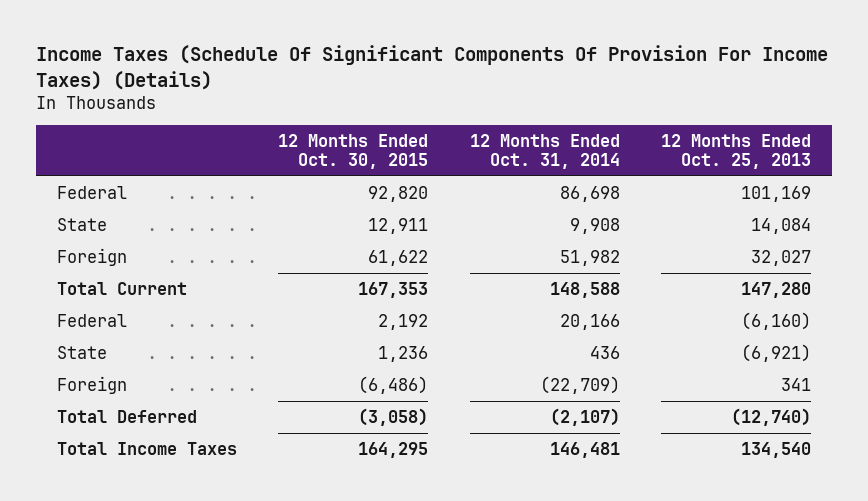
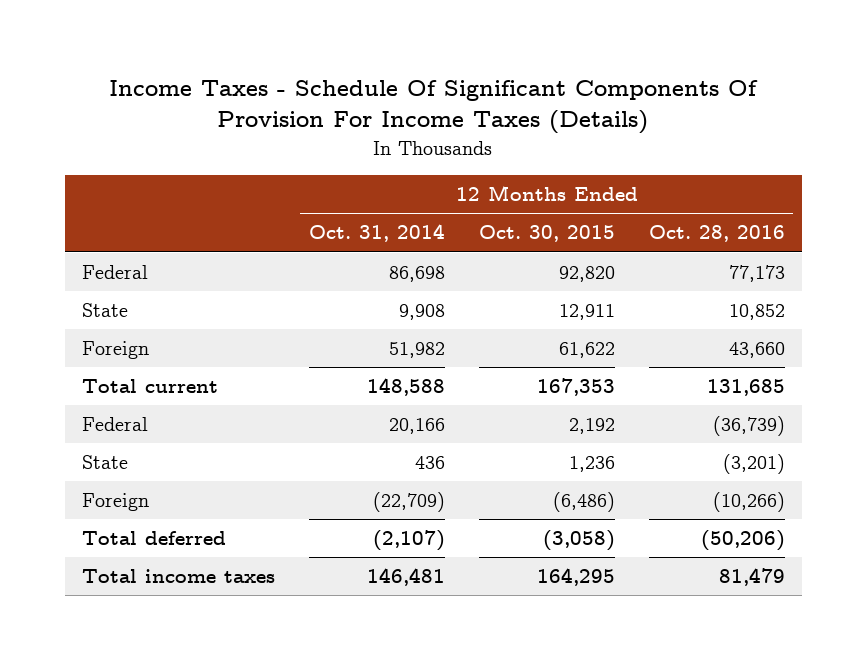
- Income Taxes (Schedule Of Significant Components Of Provision For Income Taxes) (Details)
+ Income Taxes - Schedule Of Significant Components Of Provision For Income Taxes (Details)
- | 12 Months Ended Oct. 30, 2015 | 12 Months Ended Oct. 31, 2014 | 12 Months Ended Oct. 25, 2013
+ | 12 Months Ended Oct. 31, 2014 | 12 Months Ended Oct. 30, 2015 | 12 Months Ended Oct. 28, 2016
- Total Current | 167,353 | 148,588 | 147,280
+ Total current | 148,588 | 167,353 | 131,685
- Total Deferred | (3,058) | (2,107) | (12,740)
- Total Income Taxes | 164,295 | 146,481 | 134,540
+ Total deferred | (2,107) | (3,058) | (50,206)
+ Total income taxes | 146,481 | 164,295 | 81,479

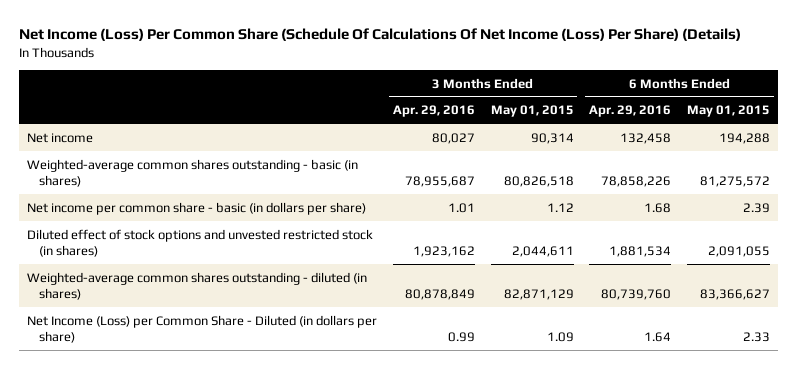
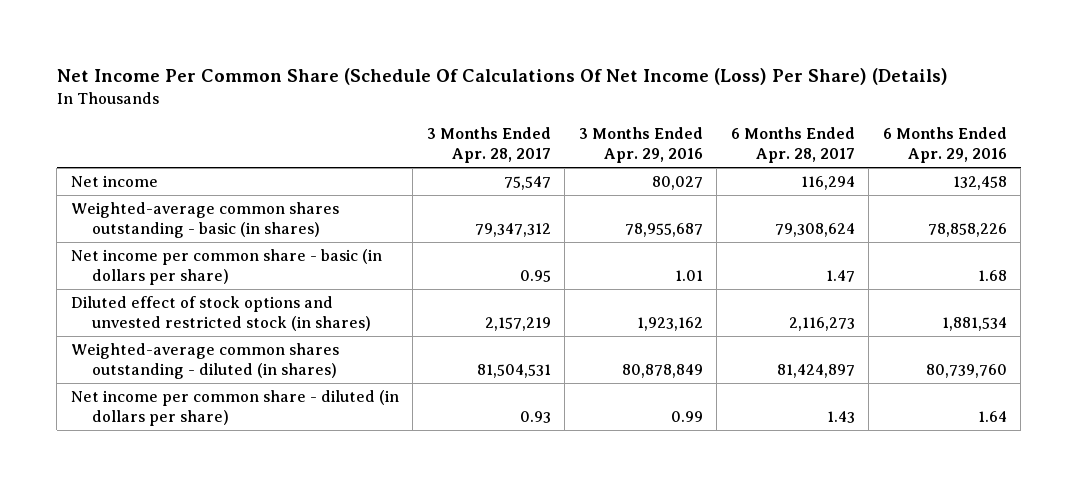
- Net Income (Loss) Per Common Share (Schedule Of Calculations Of Net Income (Loss) Per Share) (Details)
+ Net Income Per Common Share (Schedule Of Calculations Of Net Income (Loss) Per Share) (Details)
- | 3 Months Ended Apr. 29, 2016 | 3 Months Ended May 01, 2015 | 6 Months Ended Apr. 29, 2016 | 6 Months Ended May 01, 2015
+ | 3 Months Ended Apr. 28, 2017 | 3 Months Ended Apr. 29, 2016 | 6 Months Ended Apr. 28, 2017 | 6 Months Ended Apr. 29, 2016
- Net Income (Loss) per Common Share - Diluted (in dollars per share) | 0.99 | 1.09 | 1.64 | 2.33
+ Net income per common share - diluted (in dollars per share) | 0.93 | 0.99 | 1.43 | 1.64

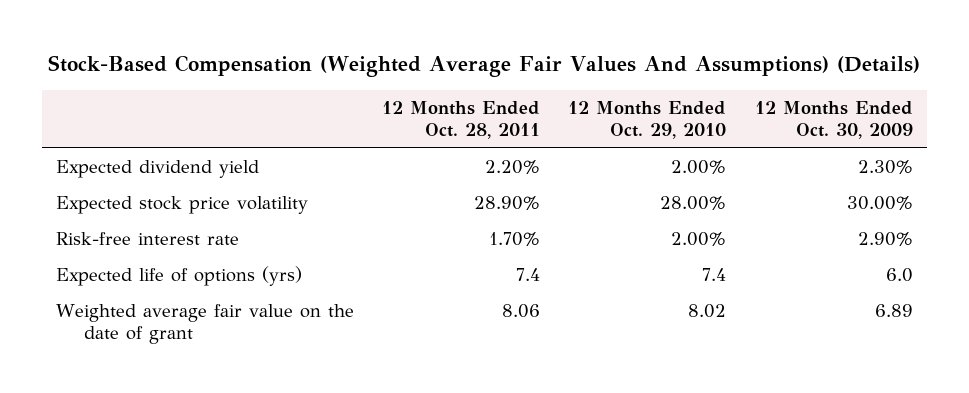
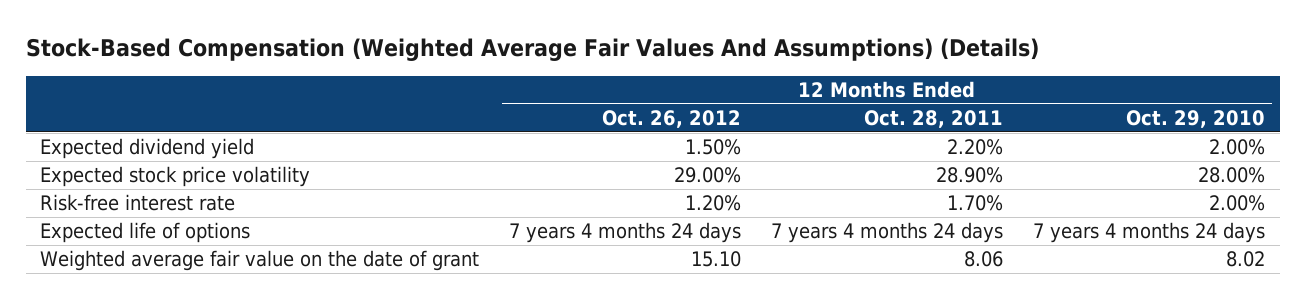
- | 12 Months Ended Oct. 28, 2011 | 12 Months Ended Oct. 29, 2010 | 12 Months Ended Oct. 30, 2009
+ | 12 Months Ended Oct. 26, 2012 | 12 Months Ended Oct. 28, 2011 | 12 Months Ended Oct. 29, 2010
- Expected life of options (yrs) | 7.4 | 7.4 | 6.0
+ Expected life of options | 7 years 4 months 24 days | 7 years 4 months 24 days | 7 years 4 months 24 days

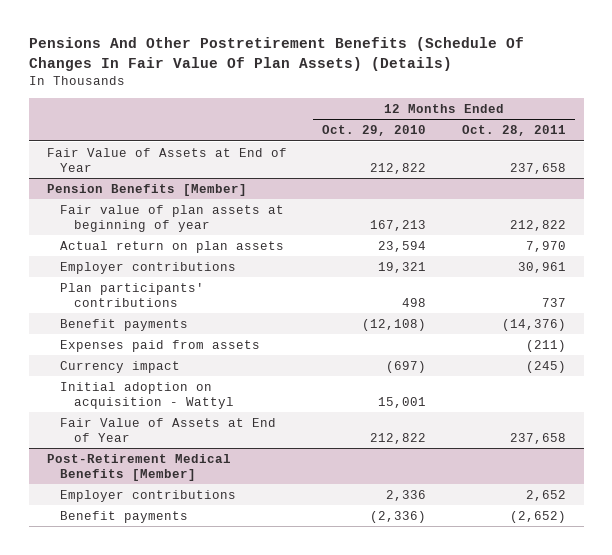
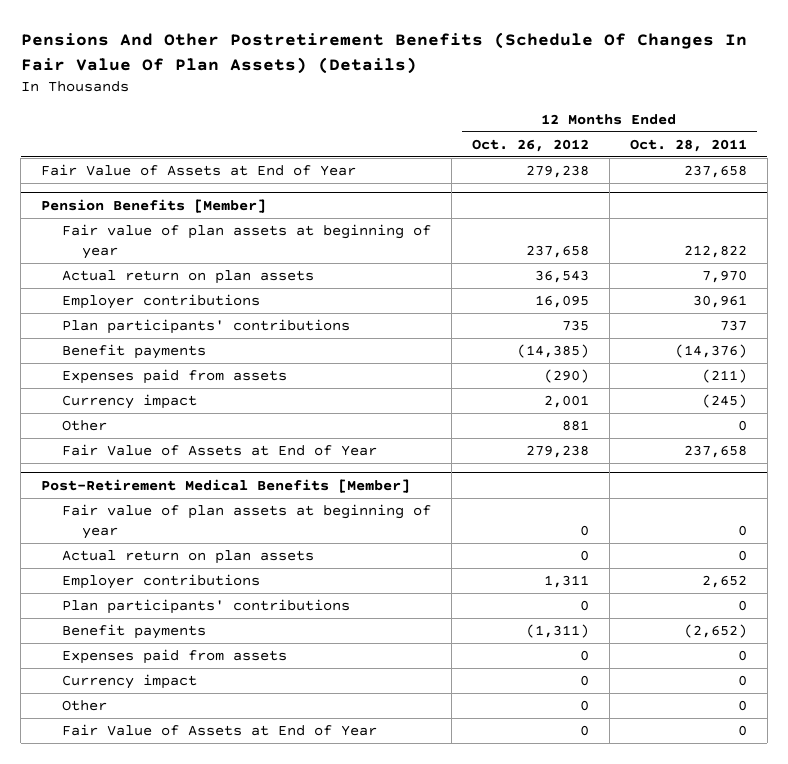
- | 12 Months Ended Oct. 29, 2010 | 12 Months Ended Oct. 28, 2011
+ | 12 Months Ended Oct. 26, 2012 | 12 Months Ended Oct. 28, 2011
@ Pension Benefits [Member]
- Initial adoption on acquisition - Wattyl | 15,001 |
+ Other | 881 | 0
@ Post-Retirement Medical Benefits [Member]
+ Fair value of plan assets at beginning of year | 0 | 0
+ Actual return on plan assets | 0 | 0
+ Plan participants' contributions | 0 | 0
+ Expenses paid from assets | 0 | 0
+ Currency impact | 0 | 0
+ Other | 0 | 0
+ Fair Value of Assets at End of Year | 0 | 0

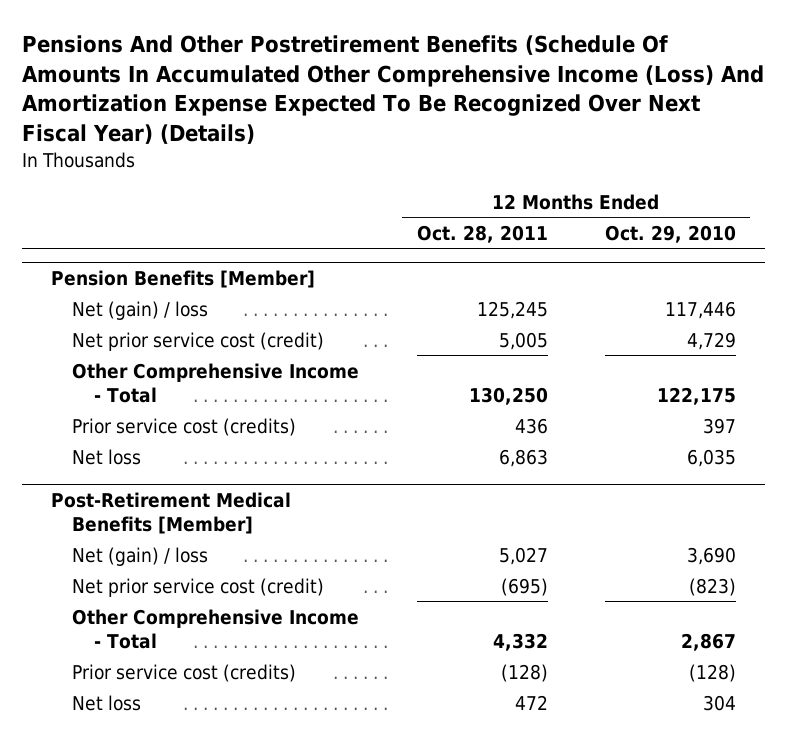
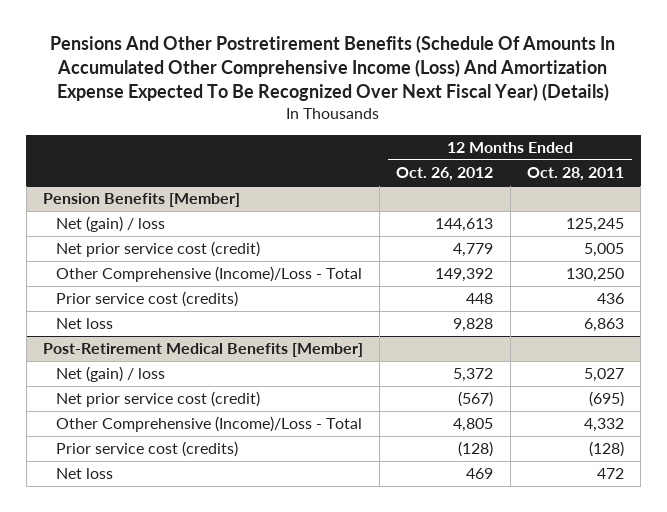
- | 12 Months Ended Oct. 28, 2011 | 12 Months Ended Oct. 29, 2010
+ | 12 Months Ended Oct. 26, 2012 | 12 Months Ended Oct. 28, 2011
@ Pension Benefits [Member]
- Other Comprehensive Income - Total | 130,250 | 122,175
+ Other Comprehensive (Income)/Loss - Total | 149,392 | 130,250
@ Post-Retirement Medical Benefits [Member]
- Other Comprehensive Income - Total | 4,332 | 2,867
+ Other Comprehensive (Income)/Loss - Total | 4,805 | 4,332

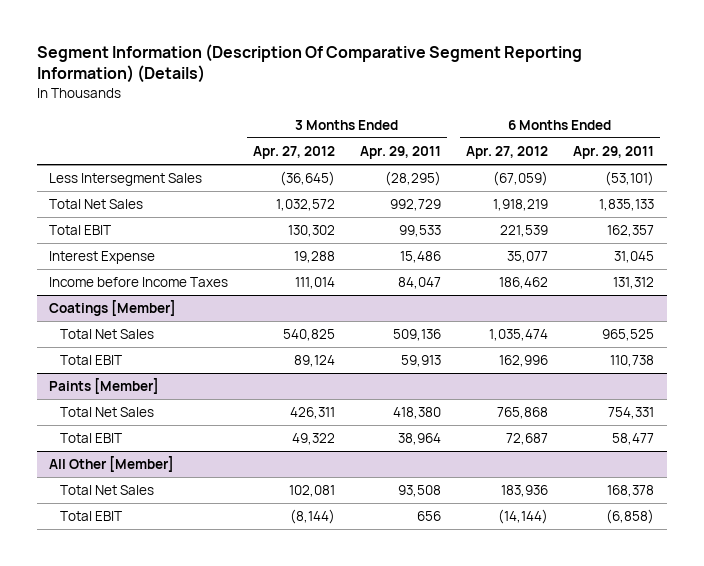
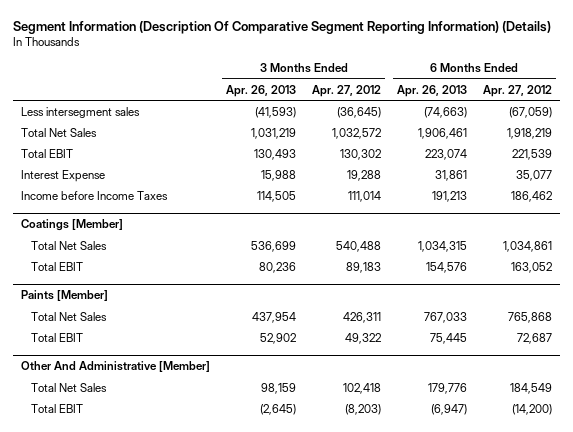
- | 3 Months Ended Apr. 27, 2012 | 3 Months Ended Apr. 29, 2011 | 6 Months Ended Apr. 27, 2012 | 6 Months Ended Apr. 29, 2011
+ | 3 Months Ended Apr. 26, 2013 | 3 Months Ended Apr. 27, 2012 | 6 Months Ended Apr. 26, 2013 | 6 Months Ended Apr. 27, 2012
- Less Intersegment Sales | (36,645) | (28,295) | (67,059) | (53,101)
+ Less intersegment sales | (41,593) | (36,645) | (74,663) | (67,059)
@ Coatings [Member]
- Total Net Sales | 540,825 | 509,136 | 1,035,474 | 965,525
- Total EBIT | 89,124 | 59,913 | 162,996 | 110,738
+ Total Net Sales | 536,699 | 540,488 | 1,034,315 | 1,034,861
+ Total EBIT | 80,236 | 89,183 | 154,576 | 163,052
- All Other [Member]
- Total Net Sales | 102,081 | 93,508 | 183,936 | 168,378
- Total EBIT | (8,144) | 656 | (14,144) | (6,858)
+ Other And Administrative [Member]
+ Total Net Sales | 98,159 | 102,418 | 179,776 | 184,549
+ Total EBIT | (2,645) | (8,203) | (6,947) | (14,200)

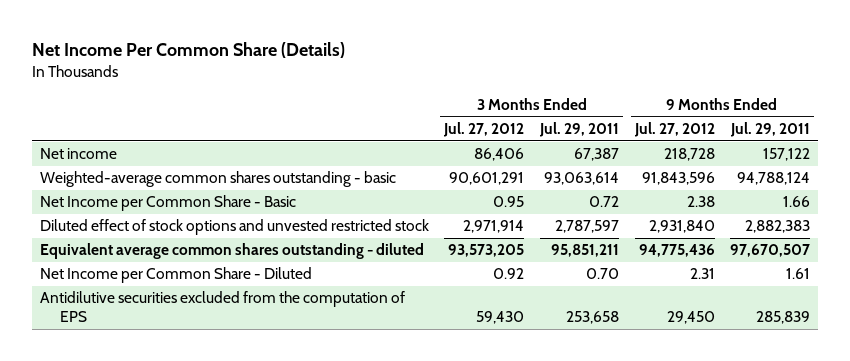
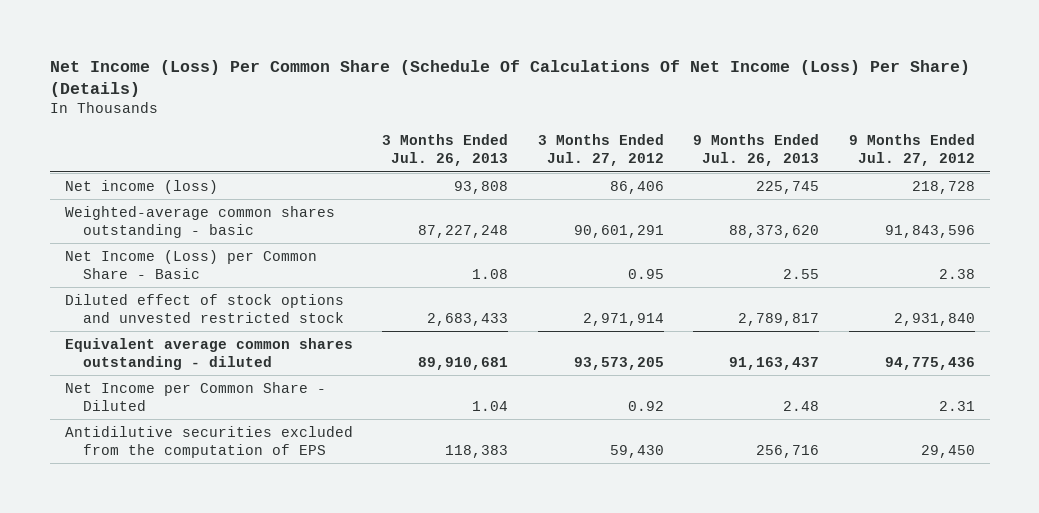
- Net Income Per Common Share (Details)
+ Net Income (Loss) Per Common Share (Schedule Of Calculations Of Net Income (Loss) Per Share) (Details)
- | 3 Months Ended Jul. 27, 2012 | 3 Months Ended Jul. 29, 2011 | 9 Months Ended Jul. 27, 2012 | 9 Months Ended Jul. 29, 2011
+ | 3 Months Ended Jul. 26, 2013 | 3 Months Ended Jul. 27, 2012 | 9 Months Ended Jul. 26, 2013 | 9 Months Ended Jul. 27, 2012
- Net income | 86,406 | 67,387 | 218,728 | 157,122
+ Net income (loss) | 93,808 | 86,406 | 225,745 | 218,728
- Net Income per Common Share - Basic | 0.95 | 0.72 | 2.38 | 1.66
+ Net Income (Loss) per Common Share - Basic | 1.08 | 0.95 | 2.55 | 2.38

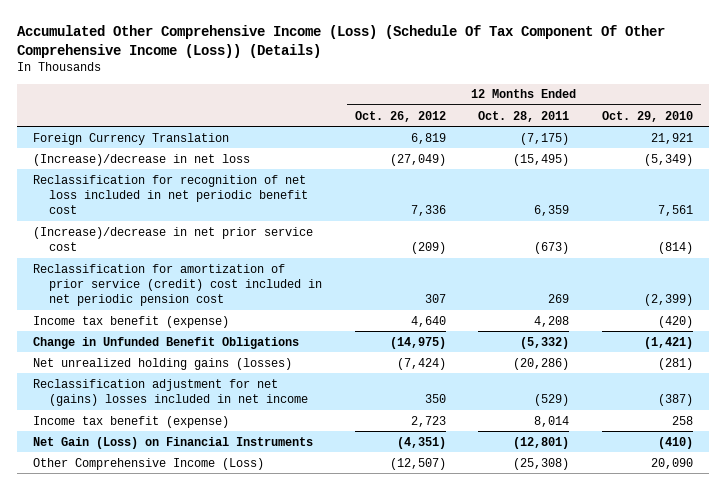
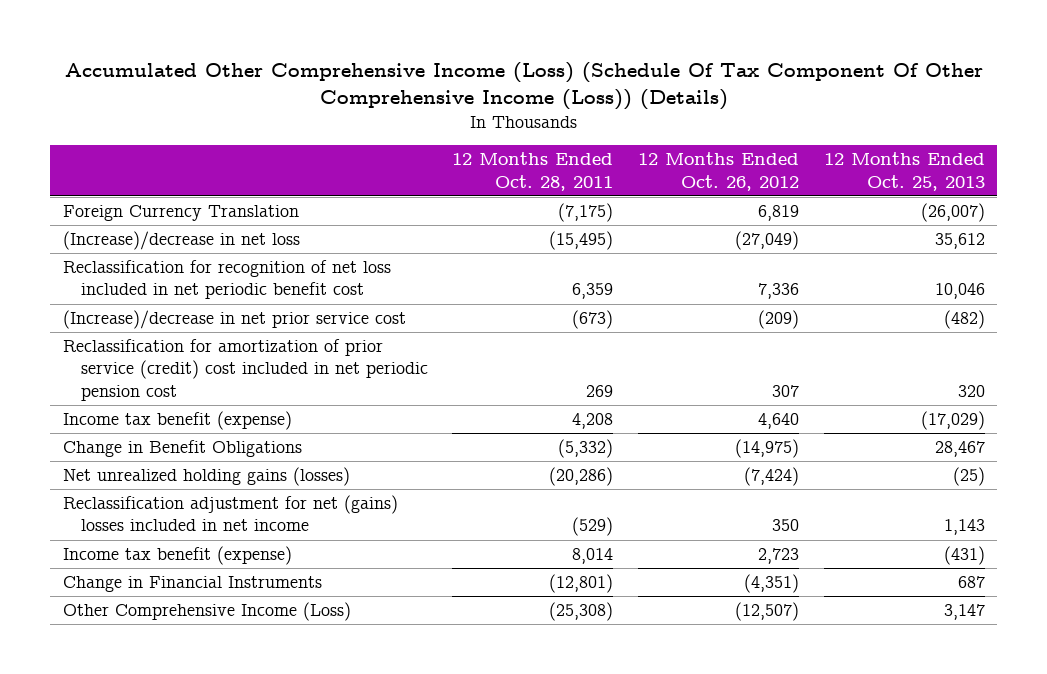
- | 12 Months Ended Oct. 26, 2012 | 12 Months Ended Oct. 28, 2011 | 12 Months Ended Oct. 29, 2010
+ | 12 Months Ended Oct. 28, 2011 | 12 Months Ended Oct. 26, 2012 | 12 Months Ended Oct. 25, 2013
- Change in Unfunded Benefit Obligations | (14,975) | (5,332) | (1,421)
+ Change in Benefit Obligations | (5,332) | (14,975) | 28,467
- Net Gain (Loss) on Financial Instruments | (4,351) | (12,801) | (410)
+ Change in Financial Instruments | (12,801) | (4,351) | 687

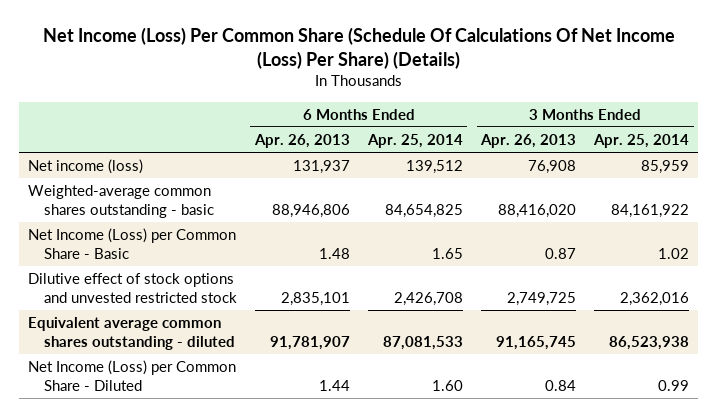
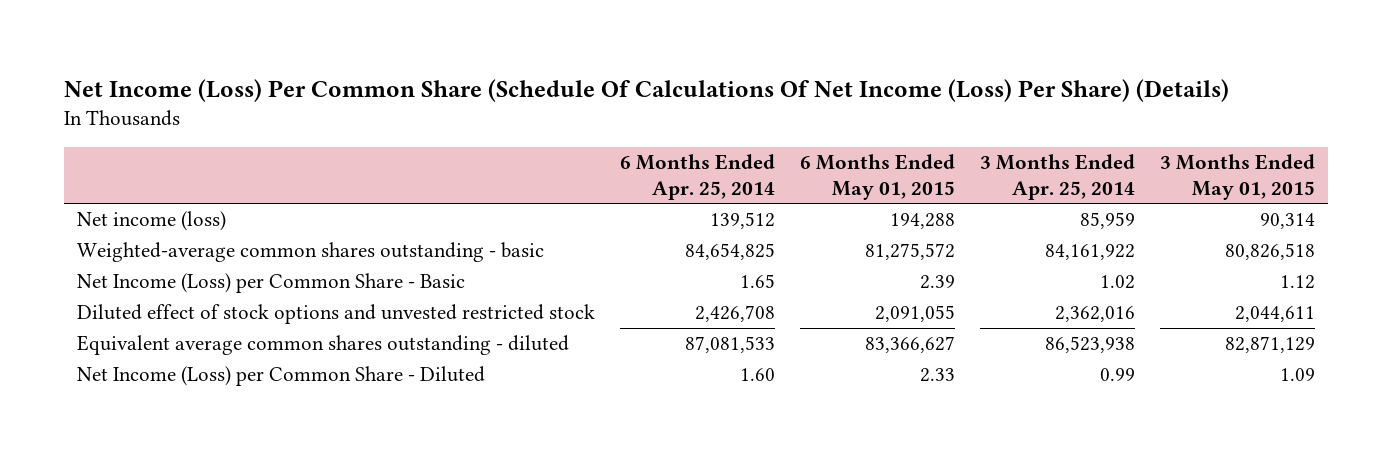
- | 6 Months Ended Apr. 26, 2013 | 6 Months Ended Apr. 25, 2014 | 3 Months Ended Apr. 26, 2013 | 3 Months Ended Apr. 25, 2014
+ | 6 Months Ended Apr. 25, 2014 | 6 Months Ended May 01, 2015 | 3 Months Ended Apr. 25, 2014 | 3 Months Ended May 01, 2015
- Dilutive effect of stock options and unvested restricted stock | 2,835,101 | 2,426,708 | 2,749,725 | 2,362,016
+ Diluted effect of stock options and unvested restricted stock | 2,426,708 | 2,091,055 | 2,362,016 | 2,044,611

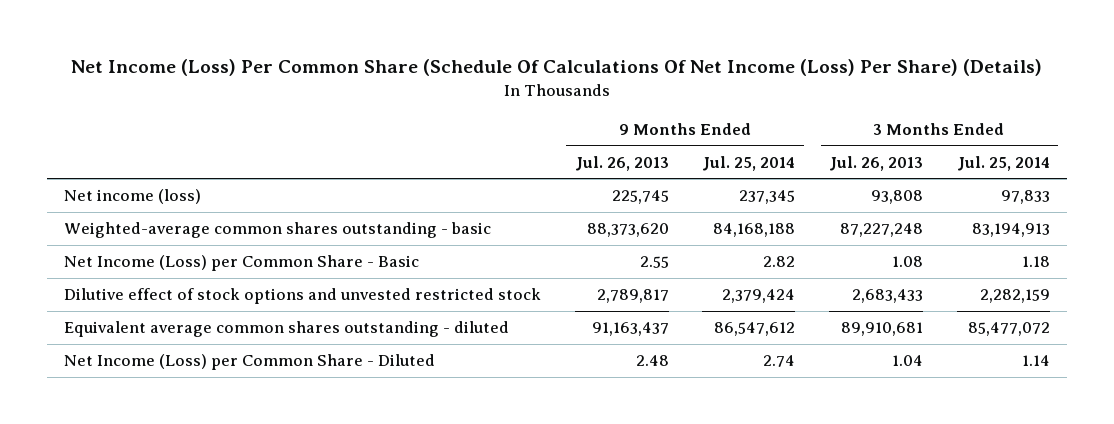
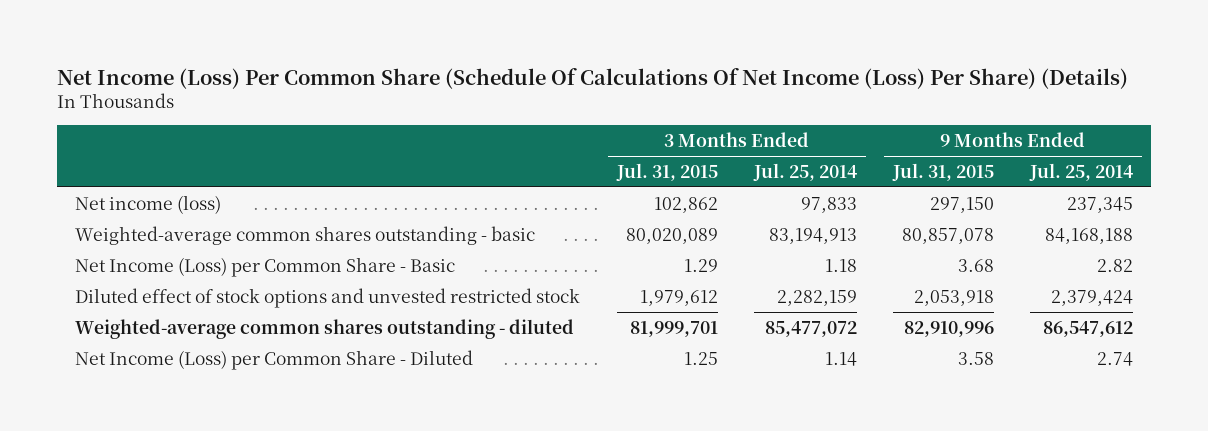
- | 9 Months Ended Jul. 26, 2013 | 9 Months Ended Jul. 25, 2014 | 3 Months Ended Jul. 26, 2013 | 3 Months Ended Jul. 25, 2014
+ | 3 Months Ended Jul. 31, 2015 | 3 Months Ended Jul. 25, 2014 | 9 Months Ended Jul. 31, 2015 | 9 Months Ended Jul. 25, 2014
- Dilutive effect of stock options and unvested restricted stock | 2,789,817 | 2,379,424 | 2,683,433 | 2,282,159
- Equivalent average common shares outstanding - diluted | 91,163,437 | 86,547,612 | 89,910,681 | 85,477,072
+ Diluted effect of stock options and unvested restricted stock | 1,979,612 | 2,282,159 | 2,053,918 | 2,379,424
+ Weighted-average common shares outstanding - diluted | 81,999,701 | 85,477,072 | 82,910,996 | 86,547,612

